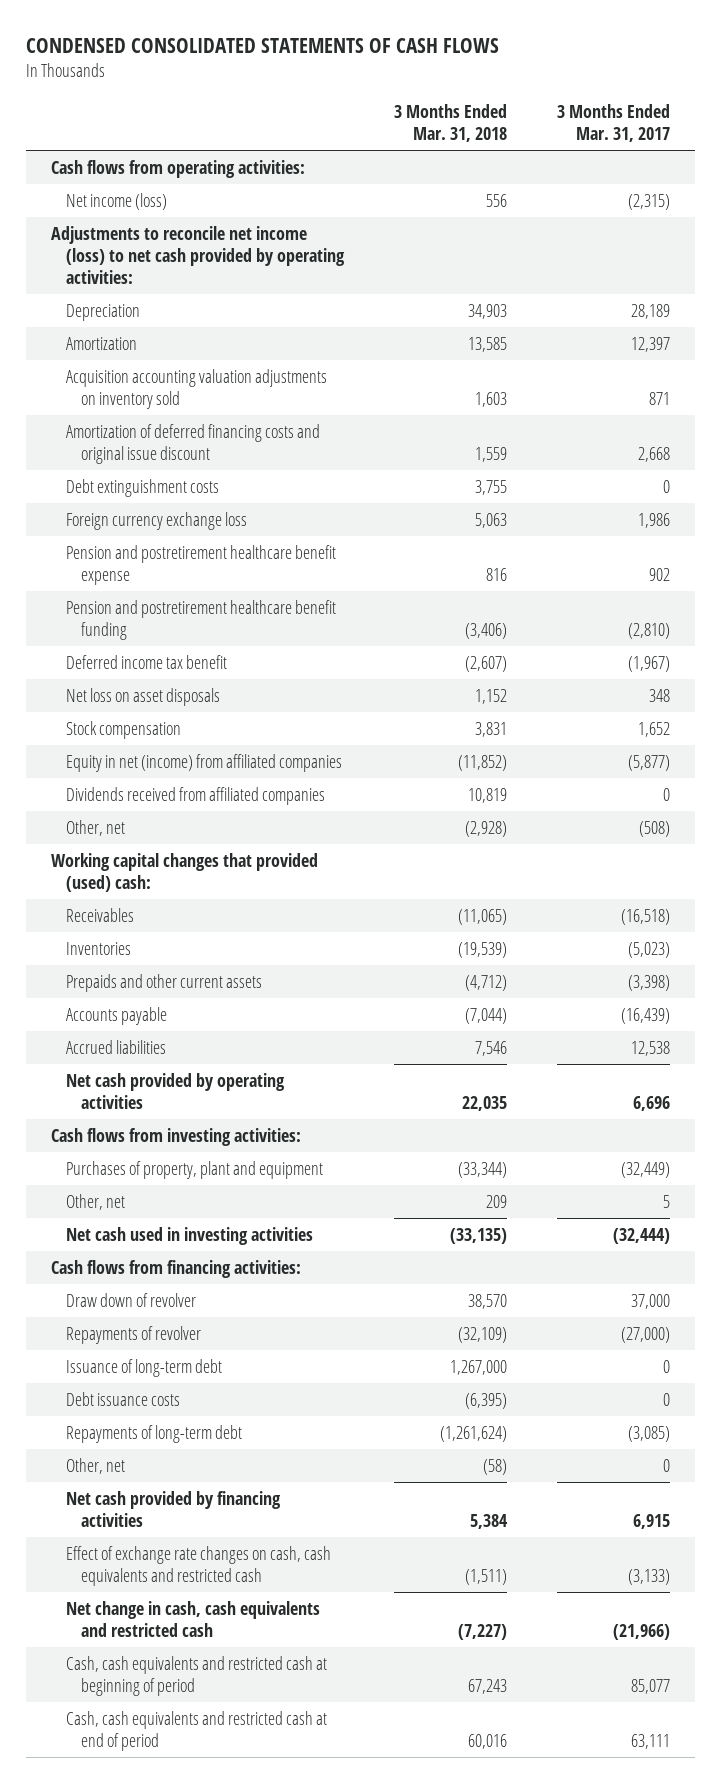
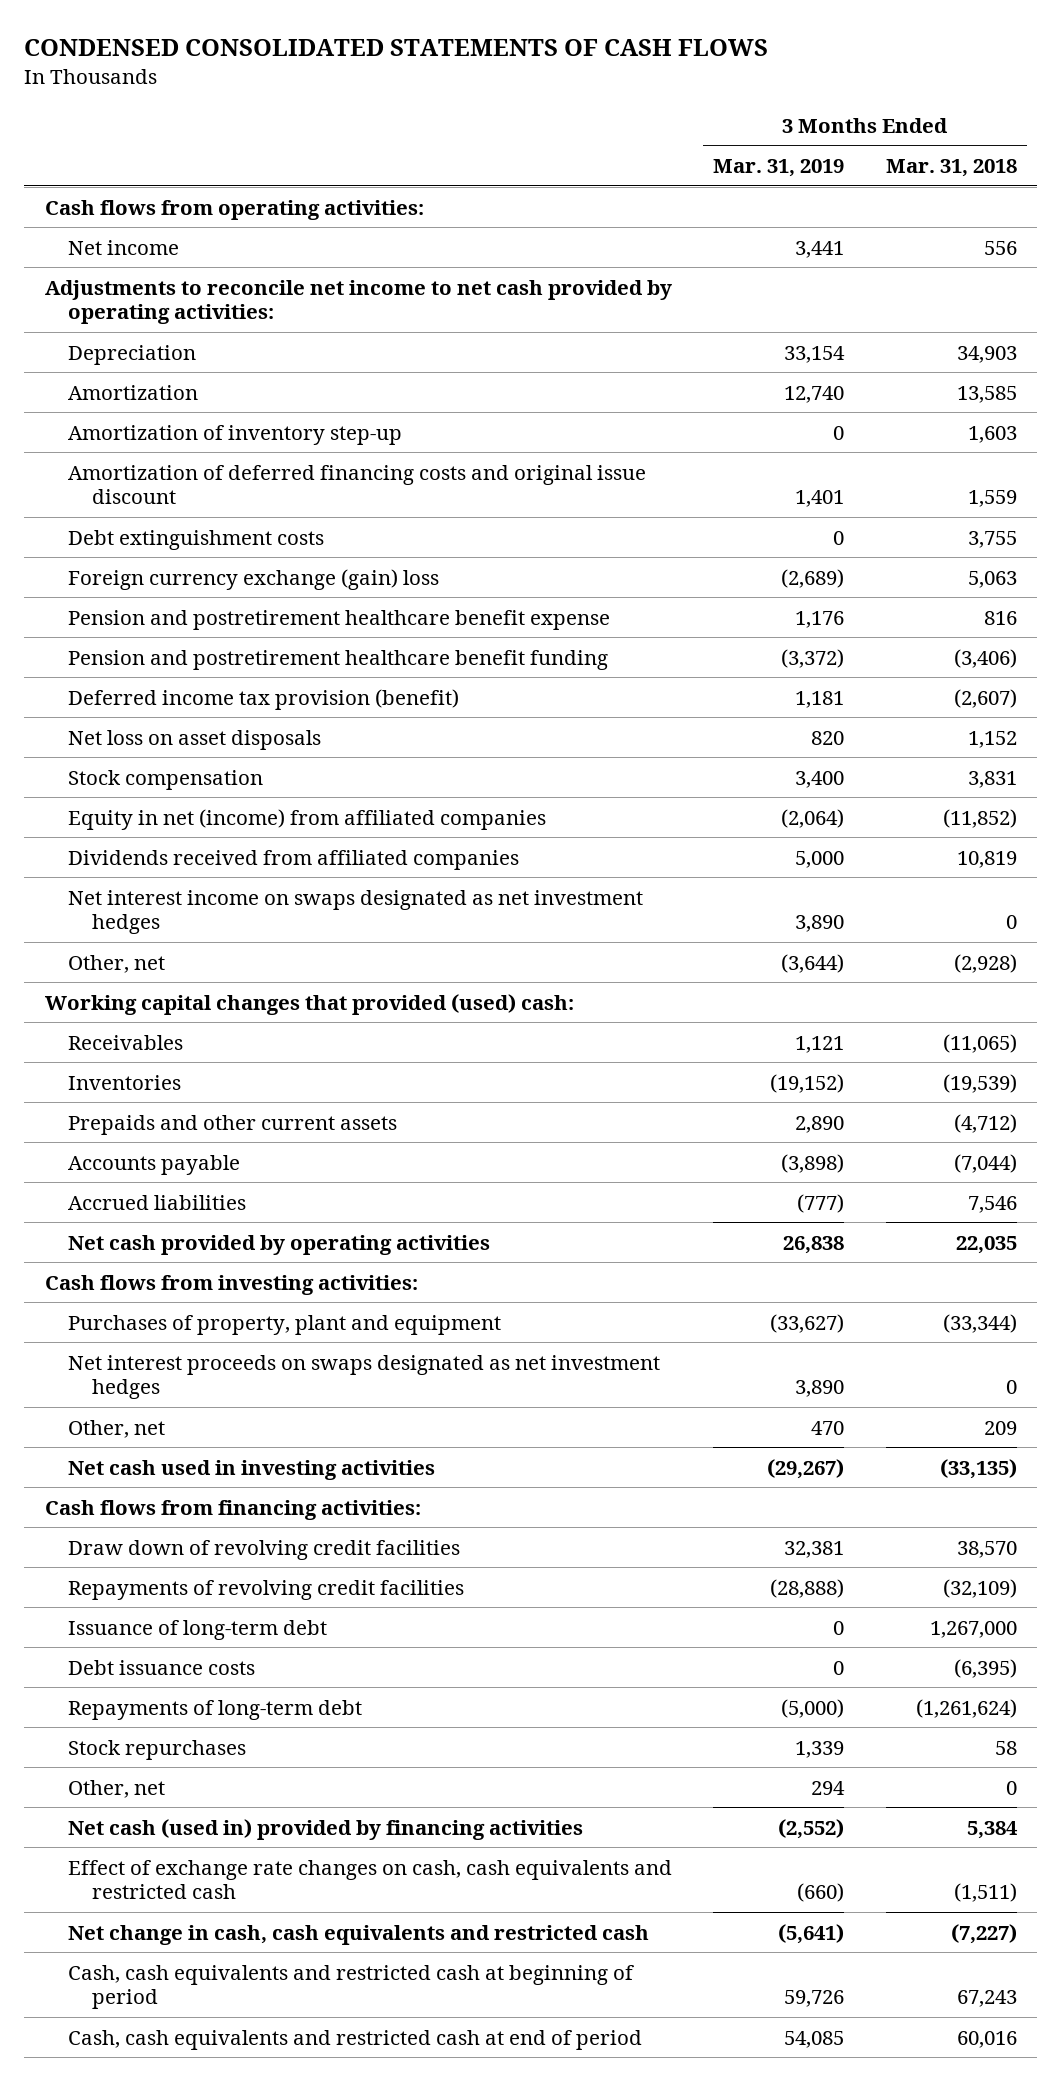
- | 3 Months Ended Mar. 31, 2018 | 3 Months Ended Mar. 31, 2017
+ | 3 Months Ended Mar. 31, 2019 | 3 Months Ended Mar. 31, 2018
- Net income (loss) | 556 | (2,315)
- Adjustments to reconcile net income (loss) to net cash provided by operating activities:
+ Net income | 3,441 | 556
+ Adjustments to reconcile net income to net cash provided by operating activities:
- Acquisition accounting valuation adjustments on inventory sold | 1,603 | 871
+ Amortization of inventory step-up | 0 | 1,603
- Foreign currency exchange loss | 5,063 | 1,986
+ Foreign currency exchange (gain) loss | (2,689) | 5,063
- Deferred income tax benefit | (2,607) | (1,967)
+ Deferred income tax provision (benefit) | 1,181 | (2,607)
+ Net interest income on swaps designated as net investment hedges | 3,890 | 0
+ Net interest proceeds on swaps designated as net investment hedges | 3,890 | 0
- Draw down of revolver | 38,570 | 37,000
- Repayments of revolver | (32,109) | (27,000)
+ Draw down of revolving credit facilities | 32,381 | 38,570
+ Repayments of revolving credit facilities | (28,888) | (32,109)
- Other, net | (58) | 0
- Net cash provided by financing activities | 5,384 | 6,915
+ Stock repurchases | 1,339 | 58
+ Other, net | 294 | 0
+ Net cash (used in) provided by financing activities | (2,552) | 5,384

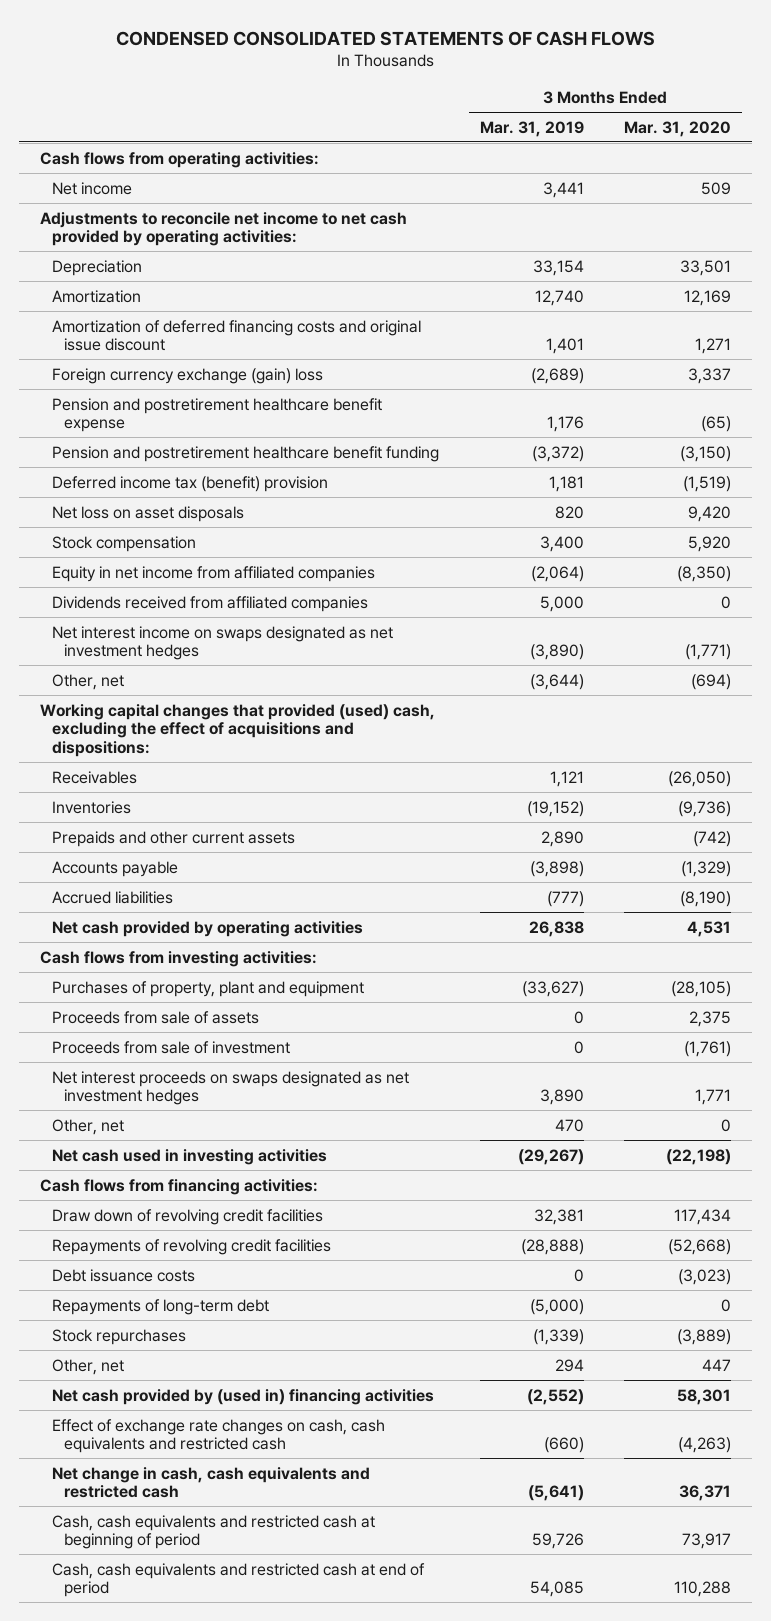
- | 3 Months Ended Mar. 31, 2019 | 3 Months Ended Mar. 31, 2018
+ | 3 Months Ended Mar. 31, 2019 | 3 Months Ended Mar. 31, 2020
- Amortization of inventory step-up | 0 | 1,603
- Debt extinguishment costs | 0 | 3,755
- Deferred income tax provision (benefit) | 1,181 | (2,607)
+ Deferred income tax (benefit) provision | 1,181 | (1,519)
- Equity in net (income) from affiliated companies | (2,064) | (11,852)
+ Equity in net income from affiliated companies | (2,064) | (8,350)
- Net interest income on swaps designated as net investment hedges | 3,890 | 0
+ Net interest income on swaps designated as net investment hedges | (3,890) | (1,771)
- Working capital changes that provided (used) cash:
+ Working capital changes that provided (used) cash, excluding the effect of acquisitions and dispositions:
+ Proceeds from sale of assets | 0 | 2,375
+ Proceeds from sale of investment | 0 | (1,761)
- Issuance of long-term debt | 0 | 1,267,000
- Stock repurchases | 1,339 | 58
+ Stock repurchases | (1,339) | (3,889)
- Net cash (used in) provided by financing activities | (2,552) | 5,384
+ Net cash provided by (used in) financing activities | (2,552) | 58,301

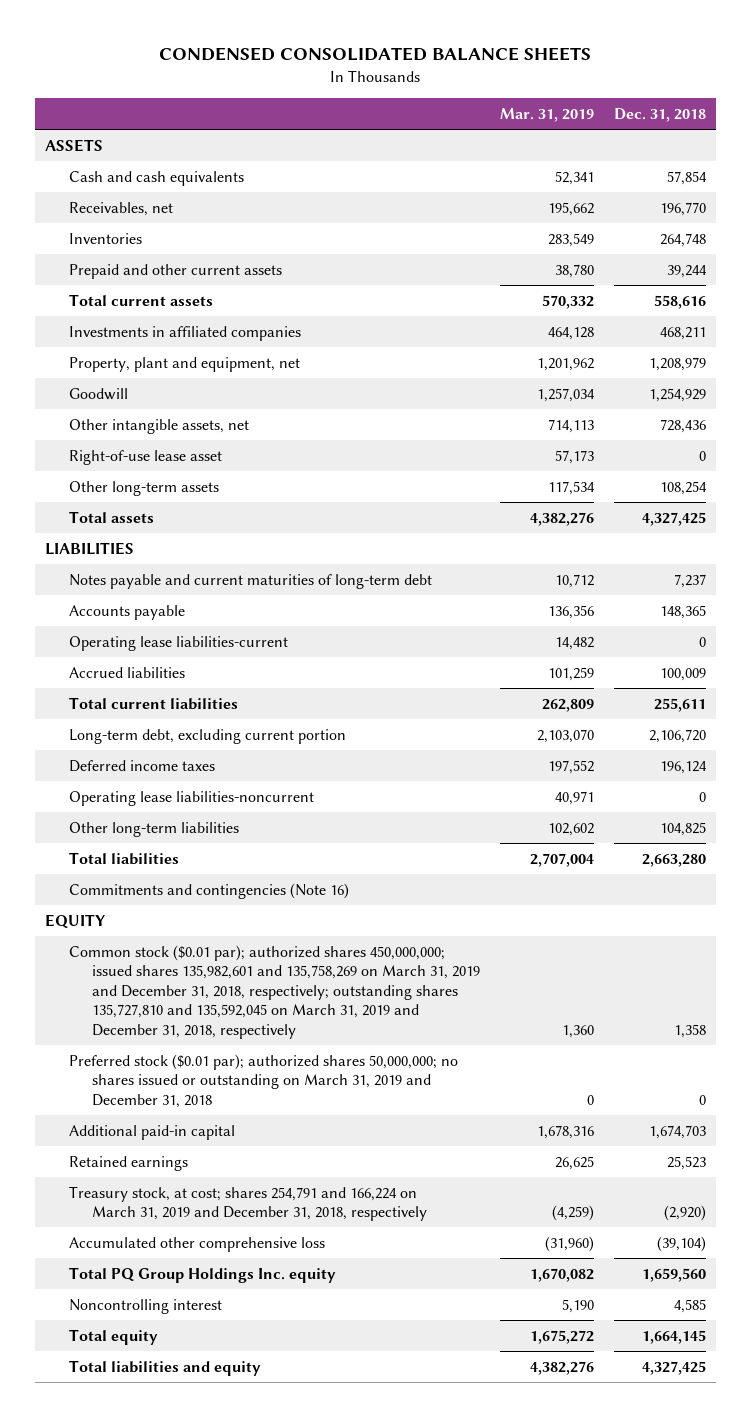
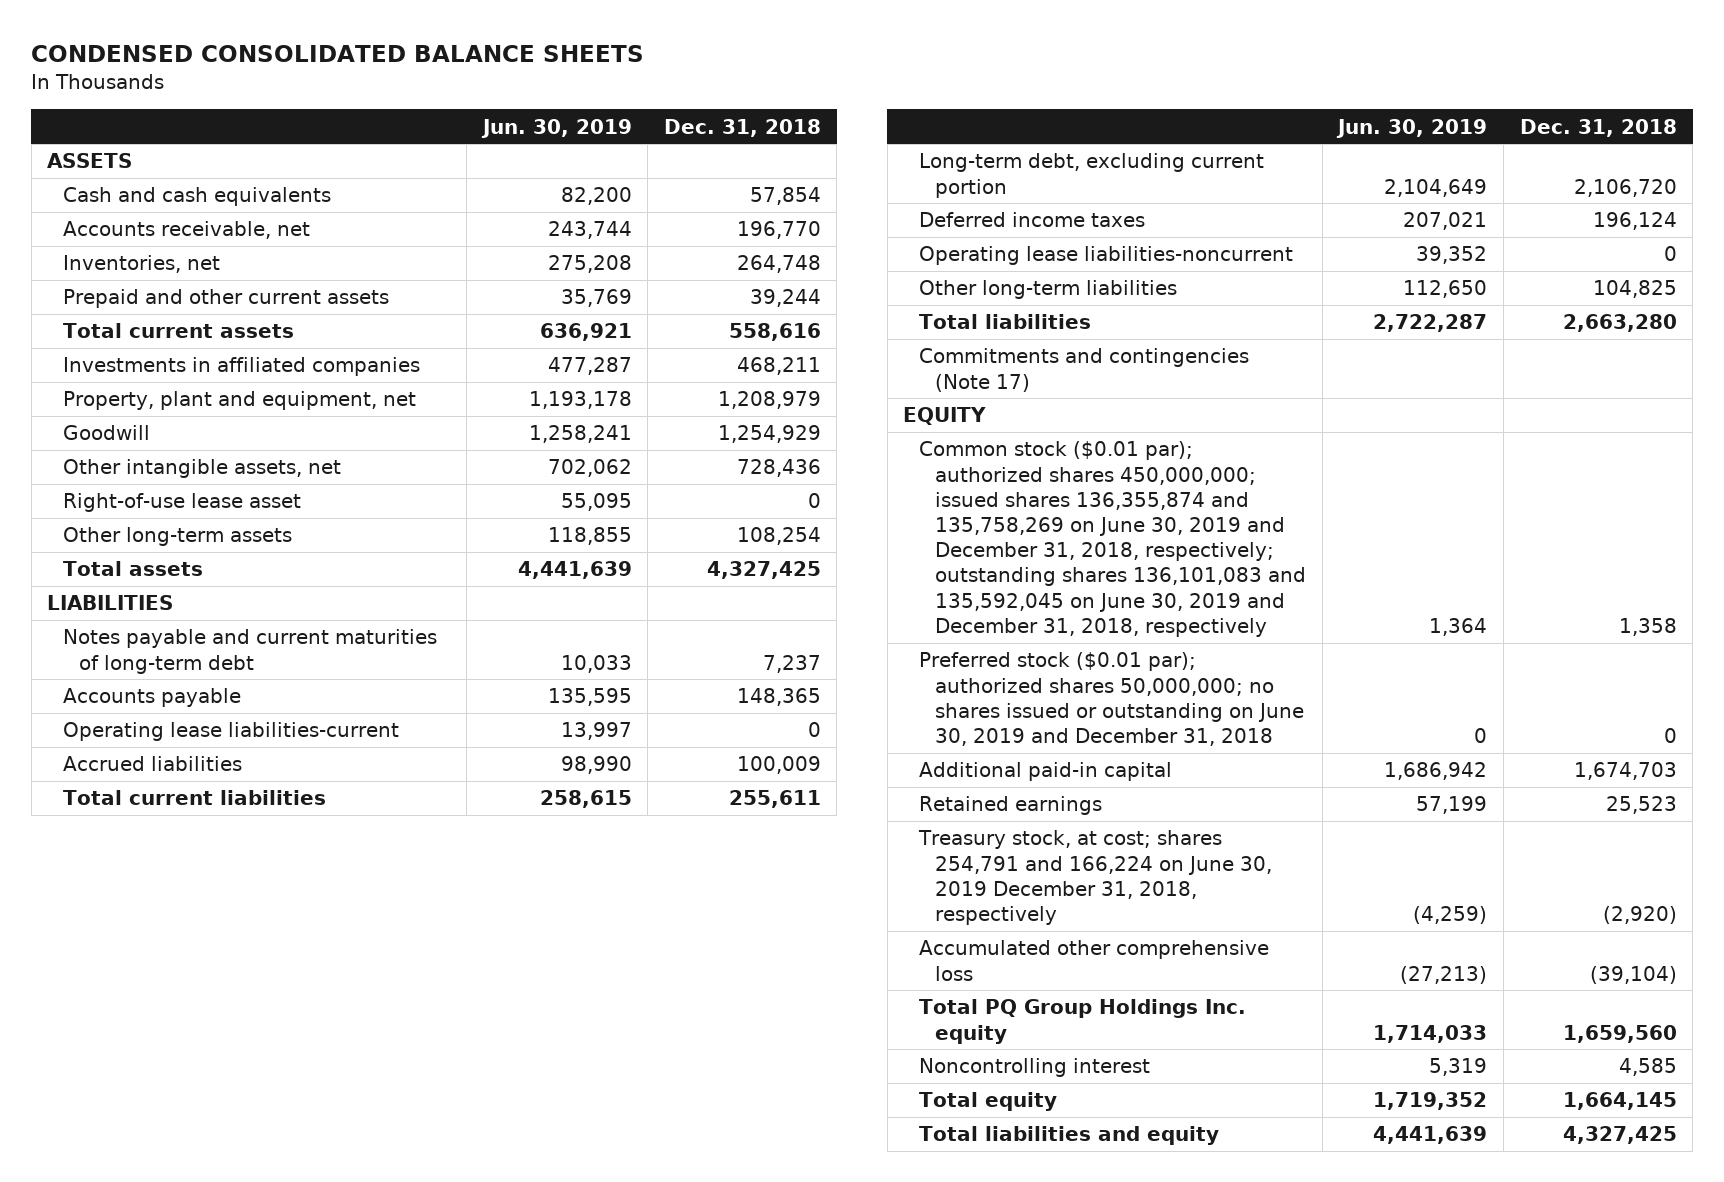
- | Mar. 31, 2019 | Dec. 31, 2018
+ | Jun. 30, 2019 | Dec. 31, 2018
- Receivables, net | 195,662 | 196,770
- Inventories | 283,549 | 264,748
+ Accounts receivable, net | 243,744 | 196,770
+ Inventories, net | 275,208 | 264,748
- Commitments and contingencies (Note 16)
+ Commitments and contingencies (Note 17)
- Common stock ($0.01 par); authorized shares 450,000,000; issued shares 135,982,601 and 135,758,269 on March 31, 2019 and December 31, 2018, respectively; outstanding shares 135,727,810 and 135,592,045 on March 31, 2019 and December 31, 2018, respectively | 1,360 | 1,358
- Preferred stock ($0.01 par); authorized shares 50,000,000; no shares issued or outstanding on March 31, 2019 and December 31, 2018 | 0 | 0
+ Common stock ($0.01 par); authorized shares 450,000,000; issued shares 136,355,874 and 135,758,269 on June 30, 2019 and December 31, 2018, respectively; outstanding shares 136,101,083 and 135,592,045 on June 30, 2019 and December 31, 2018, respectively | 1,364 | 1,358
+ Preferred stock ($0.01 par); authorized shares 50,000,000; no shares issued or outstanding on June 30, 2019 and December 31, 2018 | 0 | 0
- Treasury stock, at cost; shares 254,791 and 166,224 on March 31, 2019 and December 31, 2018, respectively | (4,259) | (2,920)
+ Treasury stock, at cost; shares 254,791 and 166,224 on June 30, 2019 December 31, 2018, respectively | (4,259) | (2,920)

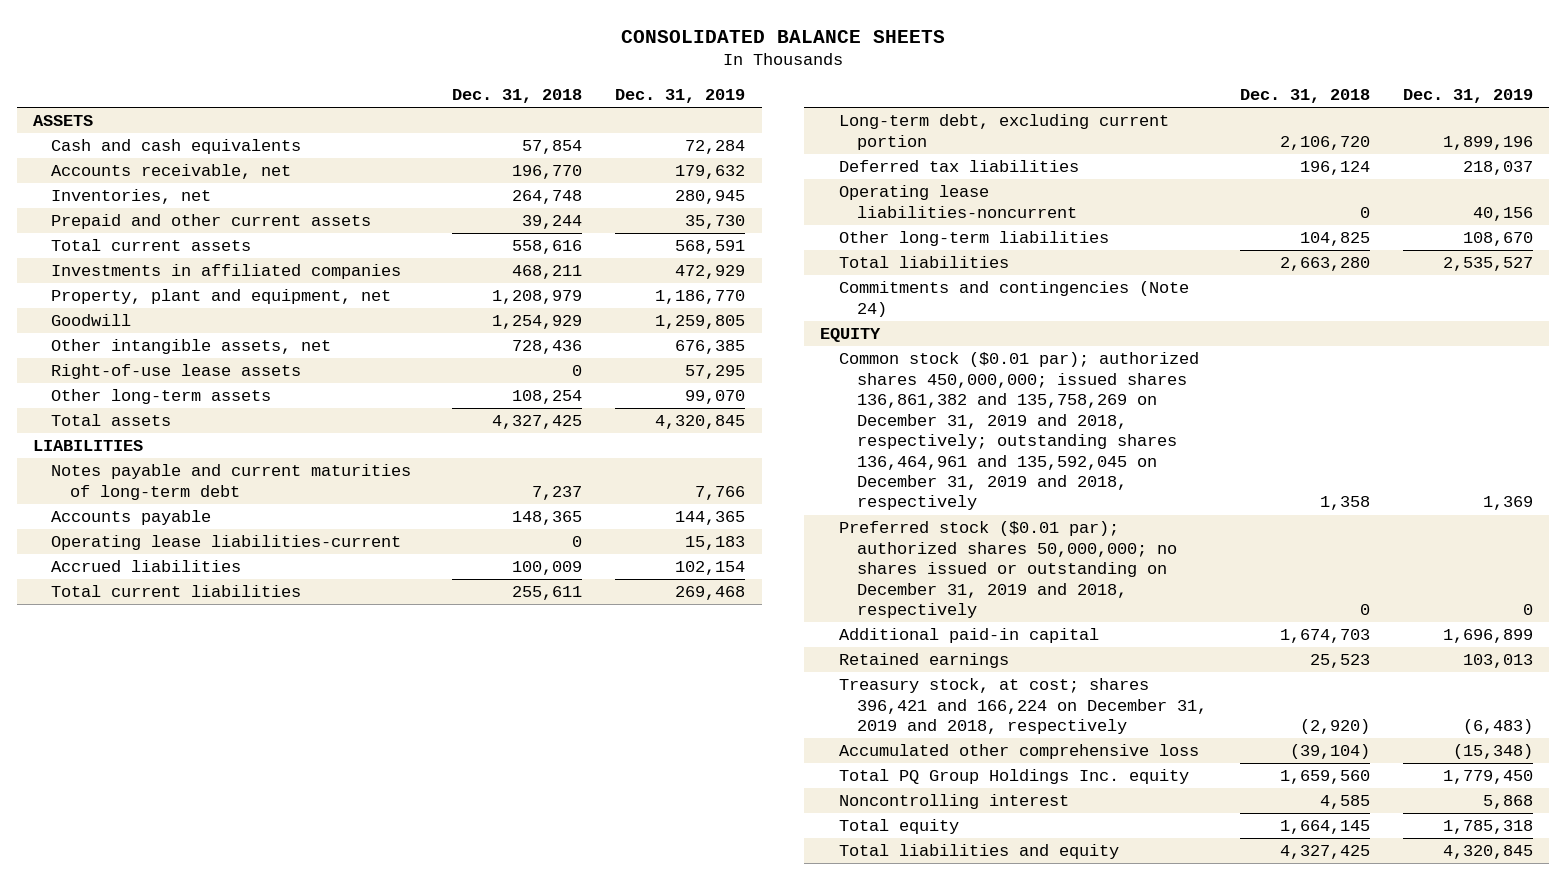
- CONDENSED CONSOLIDATED BALANCE SHEETS
+ CONSOLIDATED BALANCE SHEETS
- | Jun. 30, 2019 | Dec. 31, 2018
+ | Dec. 31, 2018 | Dec. 31, 2019
- Right-of-use lease asset | 55,095 | 0
+ Right-of-use lease assets | 0 | 57,295
- Deferred income taxes | 207,021 | 196,124
+ Deferred tax liabilities | 196,124 | 218,037
- Commitments and contingencies (Note 17)
+ Commitments and contingencies (Note 24)
- Common stock ($0.01 par); authorized shares 450,000,000; issued shares 136,355,874 and 135,758,269 on June 30, 2019 and December 31, 2018, respectively; outstanding shares 136,101,083 and 135,592,045 on June 30, 2019 and December 31, 2018, respectively | 1,364 | 1,358
- Preferred stock ($0.01 par); authorized shares 50,000,000; no shares issued or outstanding on June 30, 2019 and December 31, 2018 | 0 | 0
+ Common stock ($0.01 par); authorized shares 450,000,000; issued shares 136,861,382 and 135,758,269 on December 31, 2019 and 2018, respectively; outstanding shares 136,464,961 and 135,592,045 on December 31, 2019 and 2018, respectively | 1,358 | 1,369
+ Preferred stock ($0.01 par); authorized shares 50,000,000; no shares issued or outstanding on December 31, 2019 and 2018, respectively | 0 | 0
- Treasury stock, at cost; shares 254,791 and 166,224 on June 30, 2019 December 31, 2018, respectively | (4,259) | (2,920)
+ Treasury stock, at cost; shares 396,421 and 166,224 on December 31, 2019 and 2018, respectively | (2,920) | (6,483)

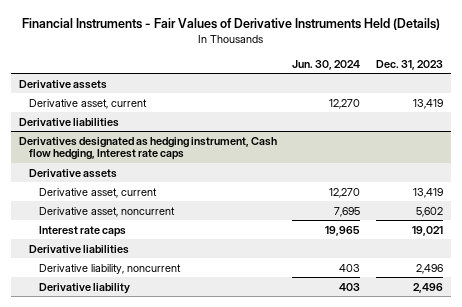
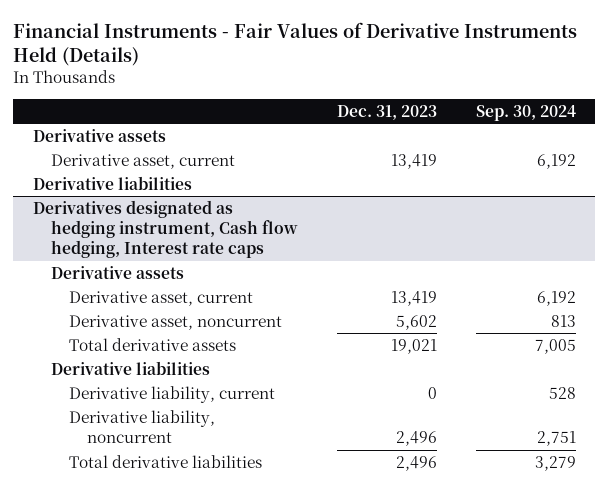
- | Jun. 30, 2024 | Dec. 31, 2023
+ | Dec. 31, 2023 | Sep. 30, 2024
@ Derivatives designated as hedging instrument, Cash flow hedging, Interest rate caps
- Interest rate caps | 19,965 | 19,021
+ Total derivative assets | 19,021 | 7,005
+ Derivative liability, current | 0 | 528
- Derivative liability | 403 | 2,496
+ Total derivative liabilities | 2,496 | 3,279

